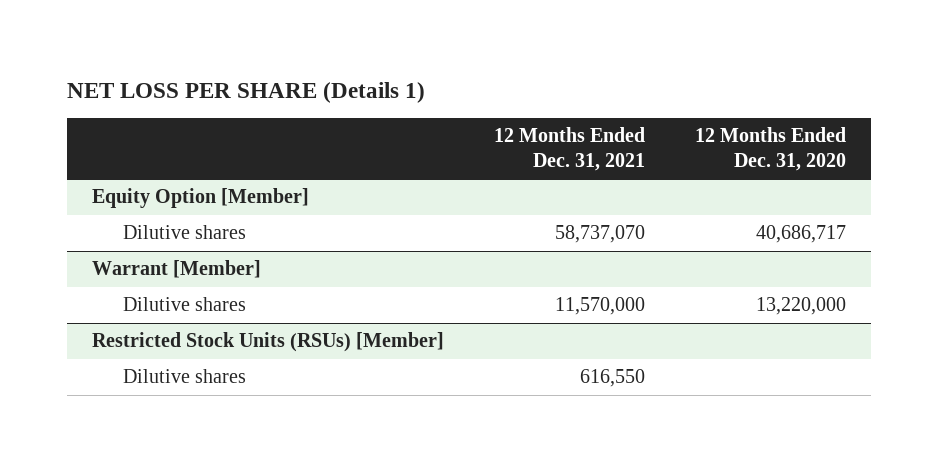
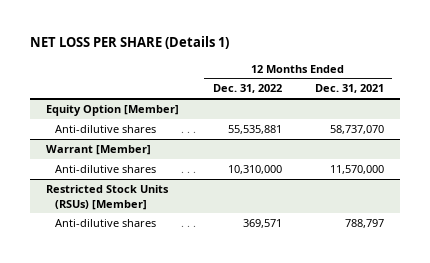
- | 12 Months Ended Dec. 31, 2021 | 12 Months Ended Dec. 31, 2020
+ | 12 Months Ended Dec. 31, 2022 | 12 Months Ended Dec. 31, 2021
@ Equity Option [Member]
- Dilutive shares | 58,737,070 | 40,686,717
+ Anti-dilutive shares | 55,535,881 | 58,737,070
@ Warrant [Member]
- Dilutive shares | 11,570,000 | 13,220,000
+ Anti-dilutive shares | 10,310,000 | 11,570,000
@ Restricted Stock Units (RSUs) [Member]
- Dilutive shares | 616,550 |
+ Anti-dilutive shares | 369,571 | 788,797

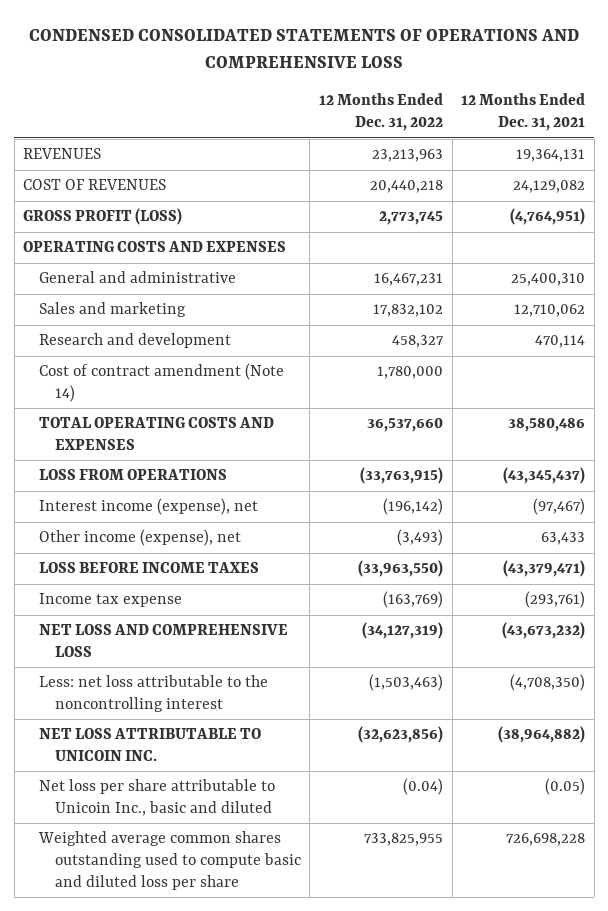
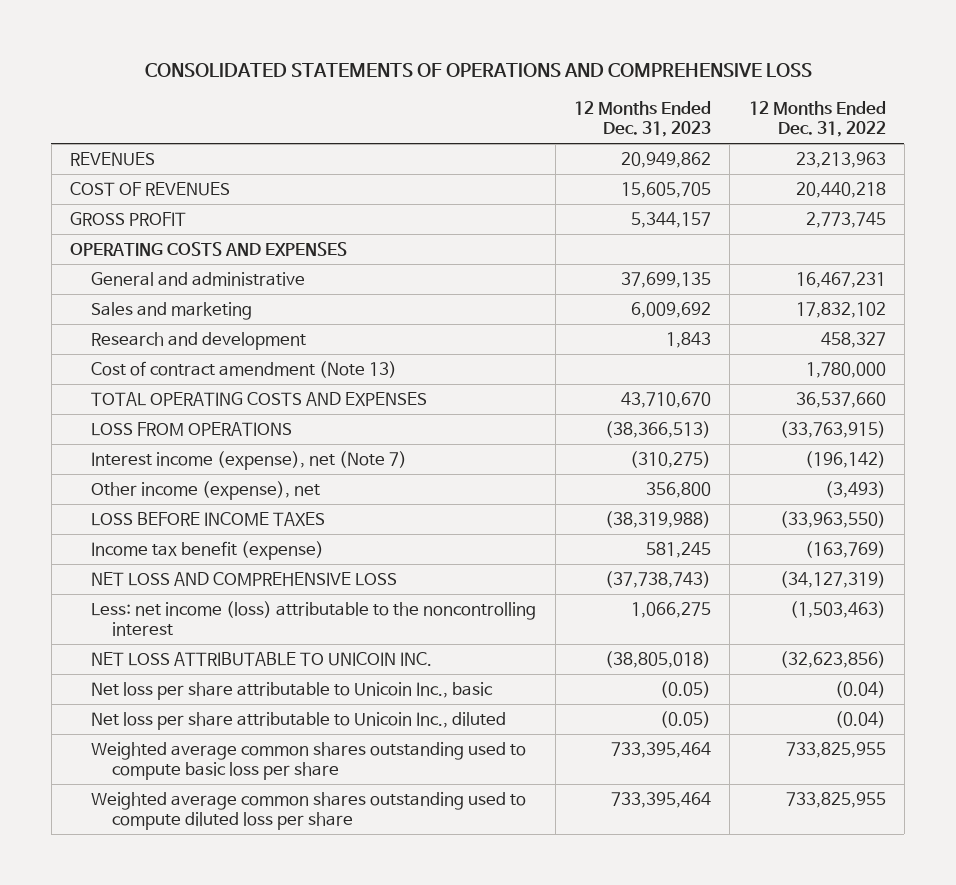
- CONDENSED CONSOLIDATED STATEMENTS OF OPERATIONS AND COMPREHENSIVE LOSS
+ CONSOLIDATED STATEMENTS OF OPERATIONS AND COMPREHENSIVE LOSS
- | 12 Months Ended Dec. 31, 2022 | 12 Months Ended Dec. 31, 2021
+ | 12 Months Ended Dec. 31, 2023 | 12 Months Ended Dec. 31, 2022
- GROSS PROFIT (LOSS) | 2,773,745 | (4,764,951)
+ GROSS PROFIT | 5,344,157 | 2,773,745
- Cost of contract amendment (Note 14) | 1,780,000 |
+ Cost of contract amendment (Note 13) | | 1,780,000
- Interest income (expense), net | (196,142) | (97,467)
+ Interest income (expense), net (Note 7) | (310,275) | (196,142)
- Income tax expense | (163,769) | (293,761)
+ Income tax benefit (expense) | 581,245 | (163,769)
- Less: net loss attributable to the noncontrolling interest | (1,503,463) | (4,708,350)
+ Less: net income (loss) attributable to the noncontrolling interest | 1,066,275 | (1,503,463)
- Net loss per share attributable to Unicoin Inc., basic and diluted | (0.04) | (0.05)
- Weighted average common shares outstanding used to compute basic and diluted loss per share | 733,825,955 | 726,698,228
+ Net loss per share attributable to Unicoin Inc., basic | (0.05) | (0.04)
+ Net loss per share attributable to Unicoin Inc., diluted | (0.05) | (0.04)
+ Weighted average common shares outstanding used to compute basic loss per share | 733,395,464 | 733,825,955
+ Weighted average common shares outstanding used to compute diluted loss per share | 733,395,464 | 733,825,955

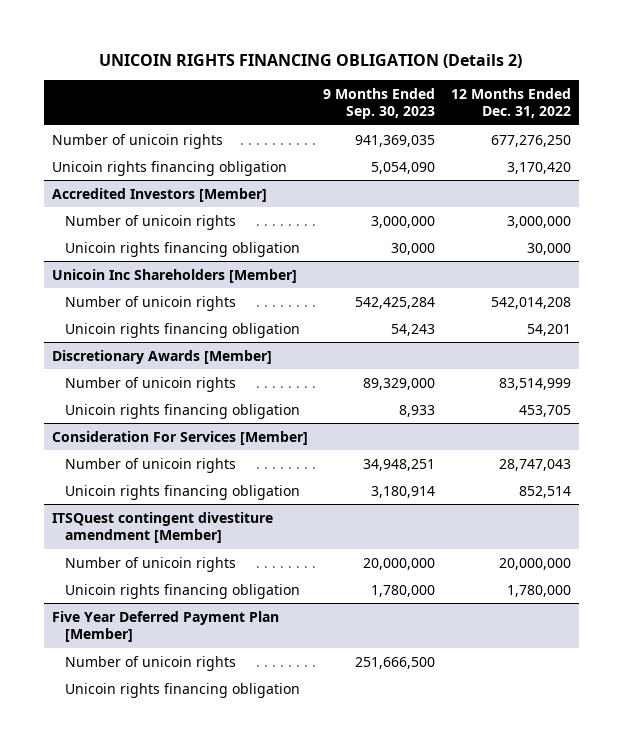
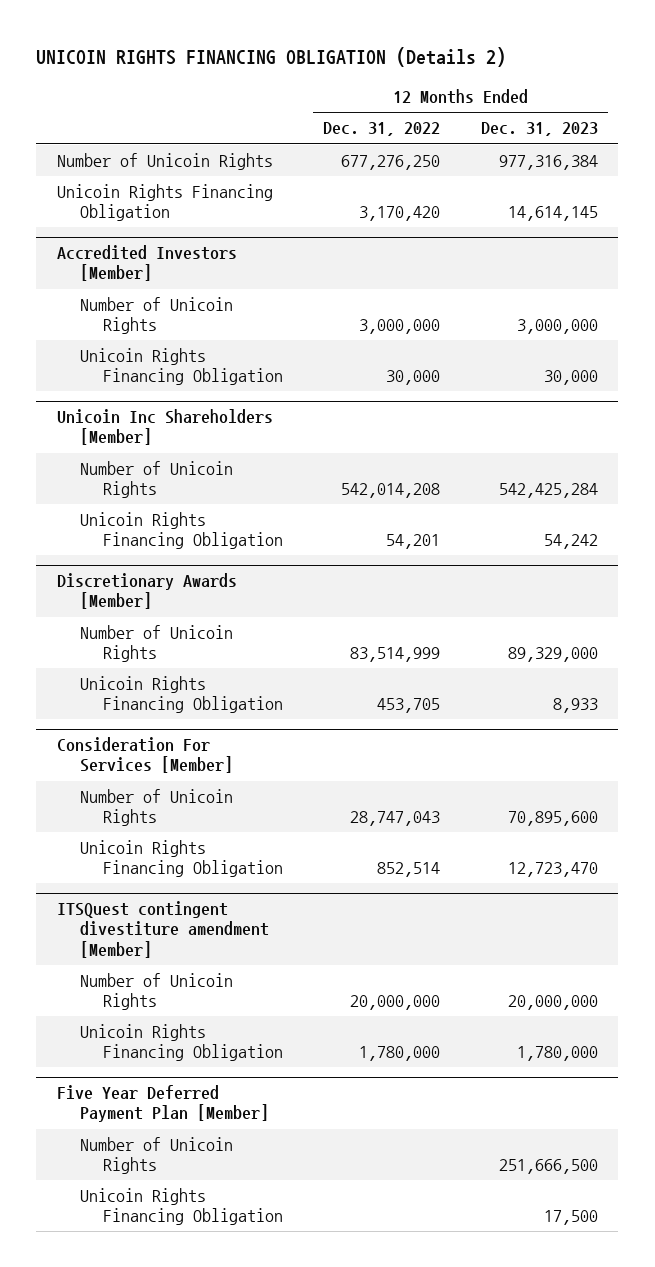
- | 9 Months Ended Sep. 30, 2023 | 12 Months Ended Dec. 31, 2022
+ | 12 Months Ended Dec. 31, 2022 | 12 Months Ended Dec. 31, 2023
- Number of unicoin rights | 941,369,035 | 677,276,250
- Unicoin rights financing obligation | 5,054,090 | 3,170,420
+ Number of Unicoin Rights | 677,276,250 | 977,316,384
+ Unicoin Rights Financing Obligation | 3,170,420 | 14,614,145
@ Accredited Investors [Member]
- Number of unicoin rights | 3,000,000 | 3,000,000
- Unicoin rights financing obligation | 30,000 | 30,000
+ Number of Unicoin Rights | 3,000,000 | 3,000,000
+ Unicoin Rights Financing Obligation | 30,000 | 30,000
@ Unicoin Inc Shareholders [Member]
- Number of unicoin rights | 542,425,284 | 542,014,208
- Unicoin rights financing obligation | 54,243 | 54,201
+ Number of Unicoin Rights | 542,014,208 | 542,425,284
+ Unicoin Rights Financing Obligation | 54,201 | 54,242
@ Discretionary Awards [Member]
- Number of unicoin rights | 89,329,000 | 83,514,999
- Unicoin rights financing obligation | 8,933 | 453,705
+ Number of Unicoin Rights | 83,514,999 | 89,329,000
+ Unicoin Rights Financing Obligation | 453,705 | 8,933
@ Consideration For Services [Member]
- Number of unicoin rights | 34,948,251 | 28,747,043
- Unicoin rights financing obligation | 3,180,914 | 852,514
+ Number of Unicoin Rights | 28,747,043 | 70,895,600
+ Unicoin Rights Financing Obligation | 852,514 | 12,723,470
@ ITSQuest contingent divestiture amendment [Member]
- Number of unicoin rights | 20,000,000 | 20,000,000
- Unicoin rights financing obligation | 1,780,000 | 1,780,000
+ Number of Unicoin Rights | 20,000,000 | 20,000,000
+ Unicoin Rights Financing Obligation | 1,780,000 | 1,780,000
@ Five Year Deferred Payment Plan [Member]
- Number of unicoin rights | 251,666,500 |
- Unicoin rights financing obligation
+ Number of Unicoin Rights | | 251,666,500
+ Unicoin Rights Financing Obligation | | 17,500

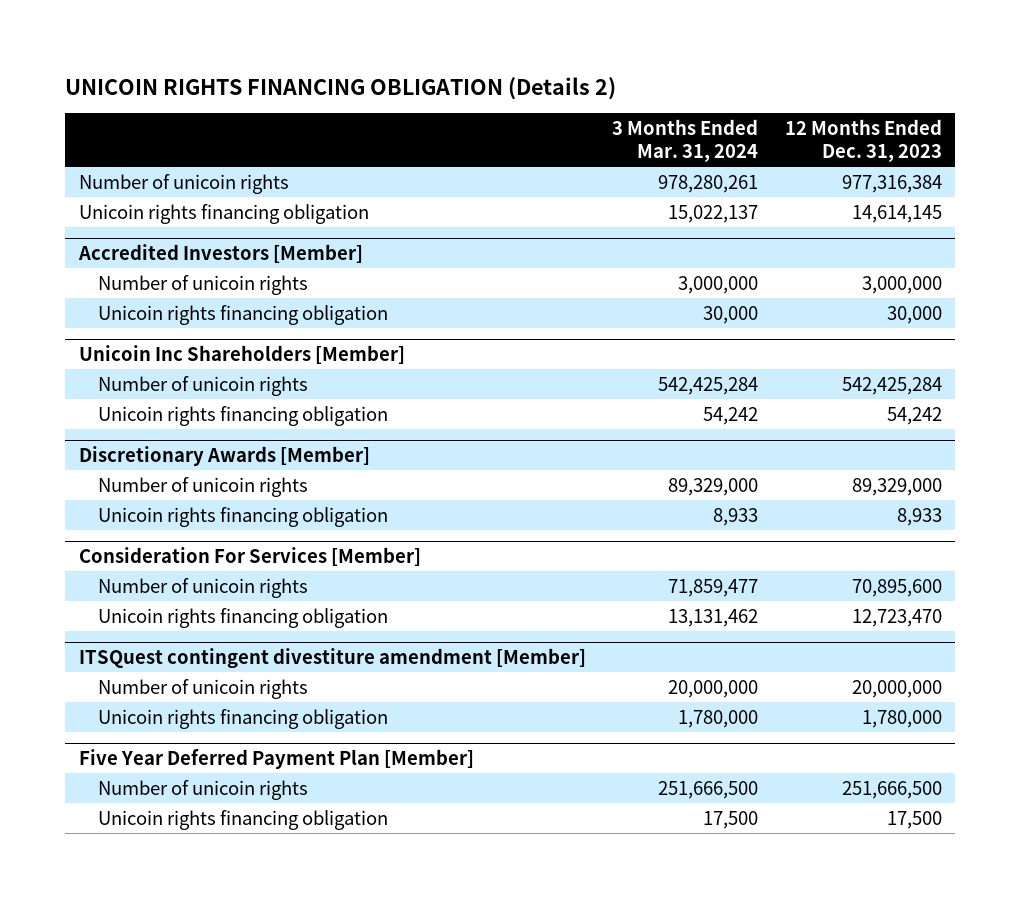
- | 12 Months Ended Dec. 31, 2022 | 12 Months Ended Dec. 31, 2023
+ | 3 Months Ended Mar. 31, 2024 | 12 Months Ended Dec. 31, 2023
- Number of Unicoin Rights | 677,276,250 | 977,316,384
- Unicoin Rights Financing Obligation | 3,170,420 | 14,614,145
+ Number of unicoin rights | 978,280,261 | 977,316,384
+ Unicoin rights financing obligation | 15,022,137 | 14,614,145
@ Accredited Investors [Member]
- Number of Unicoin Rights | 3,000,000 | 3,000,000
- Unicoin Rights Financing Obligation | 30,000 | 30,000
+ Number of unicoin rights | 3,000,000 | 3,000,000
+ Unicoin rights financing obligation | 30,000 | 30,000
@ Unicoin Inc Shareholders [Member]
- Number of Unicoin Rights | 542,014,208 | 542,425,284
- Unicoin Rights Financing Obligation | 54,201 | 54,242
+ Number of unicoin rights | 542,425,284 | 542,425,284
+ Unicoin rights financing obligation | 54,242 | 54,242
@ Discretionary Awards [Member]
- Number of Unicoin Rights | 83,514,999 | 89,329,000
- Unicoin Rights Financing Obligation | 453,705 | 8,933
+ Number of unicoin rights | 89,329,000 | 89,329,000
+ Unicoin rights financing obligation | 8,933 | 8,933
@ Consideration For Services [Member]
- Number of Unicoin Rights | 28,747,043 | 70,895,600
- Unicoin Rights Financing Obligation | 852,514 | 12,723,470
+ Number of unicoin rights | 71,859,477 | 70,895,600
+ Unicoin rights financing obligation | 13,131,462 | 12,723,470
@ ITSQuest contingent divestiture amendment [Member]
- Number of Unicoin Rights | 20,000,000 | 20,000,000
- Unicoin Rights Financing Obligation | 1,780,000 | 1,780,000
+ Number of unicoin rights | 20,000,000 | 20,000,000
+ Unicoin rights financing obligation | 1,780,000 | 1,780,000
@ Five Year Deferred Payment Plan [Member]
- Number of Unicoin Rights | | 251,666,500
- Unicoin Rights Financing Obligation | | 17,500
+ Number of unicoin rights | 251,666,500 | 251,666,500
+ Unicoin rights financing obligation | 17,500 | 17,500

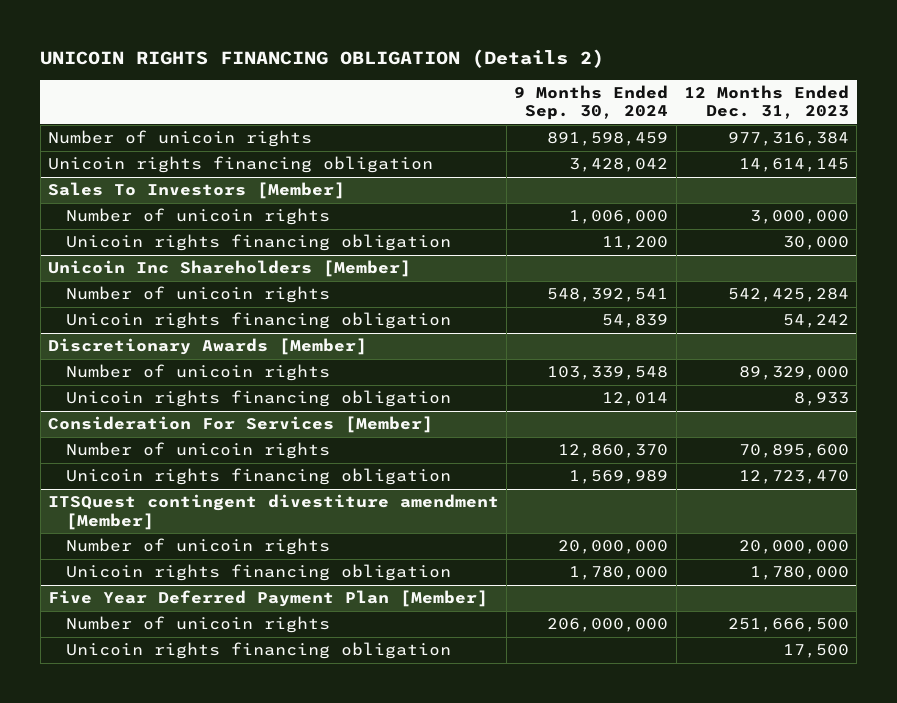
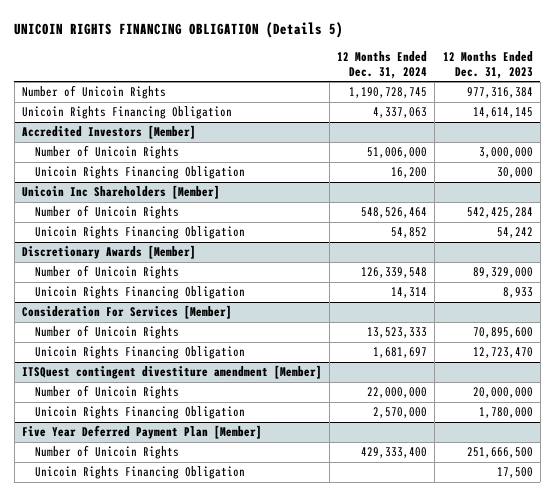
- UNICOIN RIGHTS FINANCING OBLIGATION (Details 2)
+ UNICOIN RIGHTS FINANCING OBLIGATION (Details 5)
- | 9 Months Ended Sep. 30, 2024 | 12 Months Ended Dec. 31, 2023
+ | 12 Months Ended Dec. 31, 2024 | 12 Months Ended Dec. 31, 2023
- Number of unicoin rights | 891,598,459 | 977,316,384
- Unicoin rights financing obligation | 3,428,042 | 14,614,145
- Sales To Investors [Member]
- Number of unicoin rights | 1,006,000 | 3,000,000
- Unicoin rights financing obligation | 11,200 | 30,000
+ Number of Unicoin Rights | 1,190,728,745 | 977,316,384
+ Unicoin Rights Financing Obligation | 4,337,063 | 14,614,145
+ Accredited Investors [Member]
+ Number of Unicoin Rights | 51,006,000 | 3,000,000
+ Unicoin Rights Financing Obligation | 16,200 | 30,000
@ Unicoin Inc Shareholders [Member]
- Number of unicoin rights | 548,392,541 | 542,425,284
- Unicoin rights financing obligation | 54,839 | 54,242
+ Number of Unicoin Rights | 548,526,464 | 542,425,284
+ Unicoin Rights Financing Obligation | 54,852 | 54,242
@ Discretionary Awards [Member]
- Number of unicoin rights | 103,339,548 | 89,329,000
- Unicoin rights financing obligation | 12,014 | 8,933
+ Number of Unicoin Rights | 126,339,548 | 89,329,000
+ Unicoin Rights Financing Obligation | 14,314 | 8,933
@ Consideration For Services [Member]
- Number of unicoin rights | 12,860,370 | 70,895,600
- Unicoin rights financing obligation | 1,569,989 | 12,723,470
+ Number of Unicoin Rights | 13,523,333 | 70,895,600
+ Unicoin Rights Financing Obligation | 1,681,697 | 12,723,470
@ ITSQuest contingent divestiture amendment [Member]
- Number of unicoin rights | 20,000,000 | 20,000,000
- Unicoin rights financing obligation | 1,780,000 | 1,780,000
+ Number of Unicoin Rights | 22,000,000 | 20,000,000
+ Unicoin Rights Financing Obligation | 2,570,000 | 1,780,000
@ Five Year Deferred Payment Plan [Member]
- Number of unicoin rights | 206,000,000 | 251,666,500
- Unicoin rights financing obligation | | 17,500
+ Number of Unicoin Rights | 429,333,400 | 251,666,500
+ Unicoin Rights Financing Obligation | | 17,500

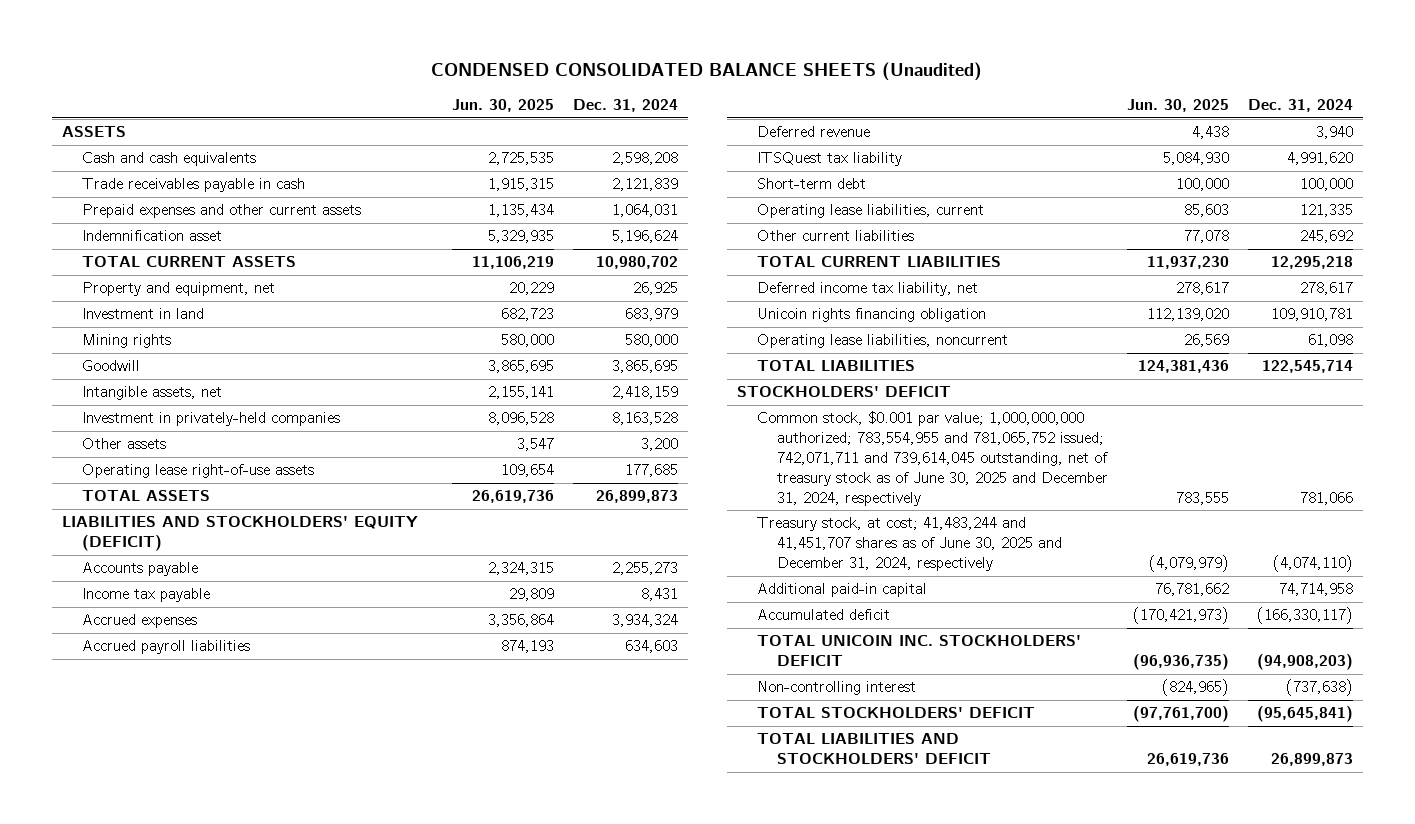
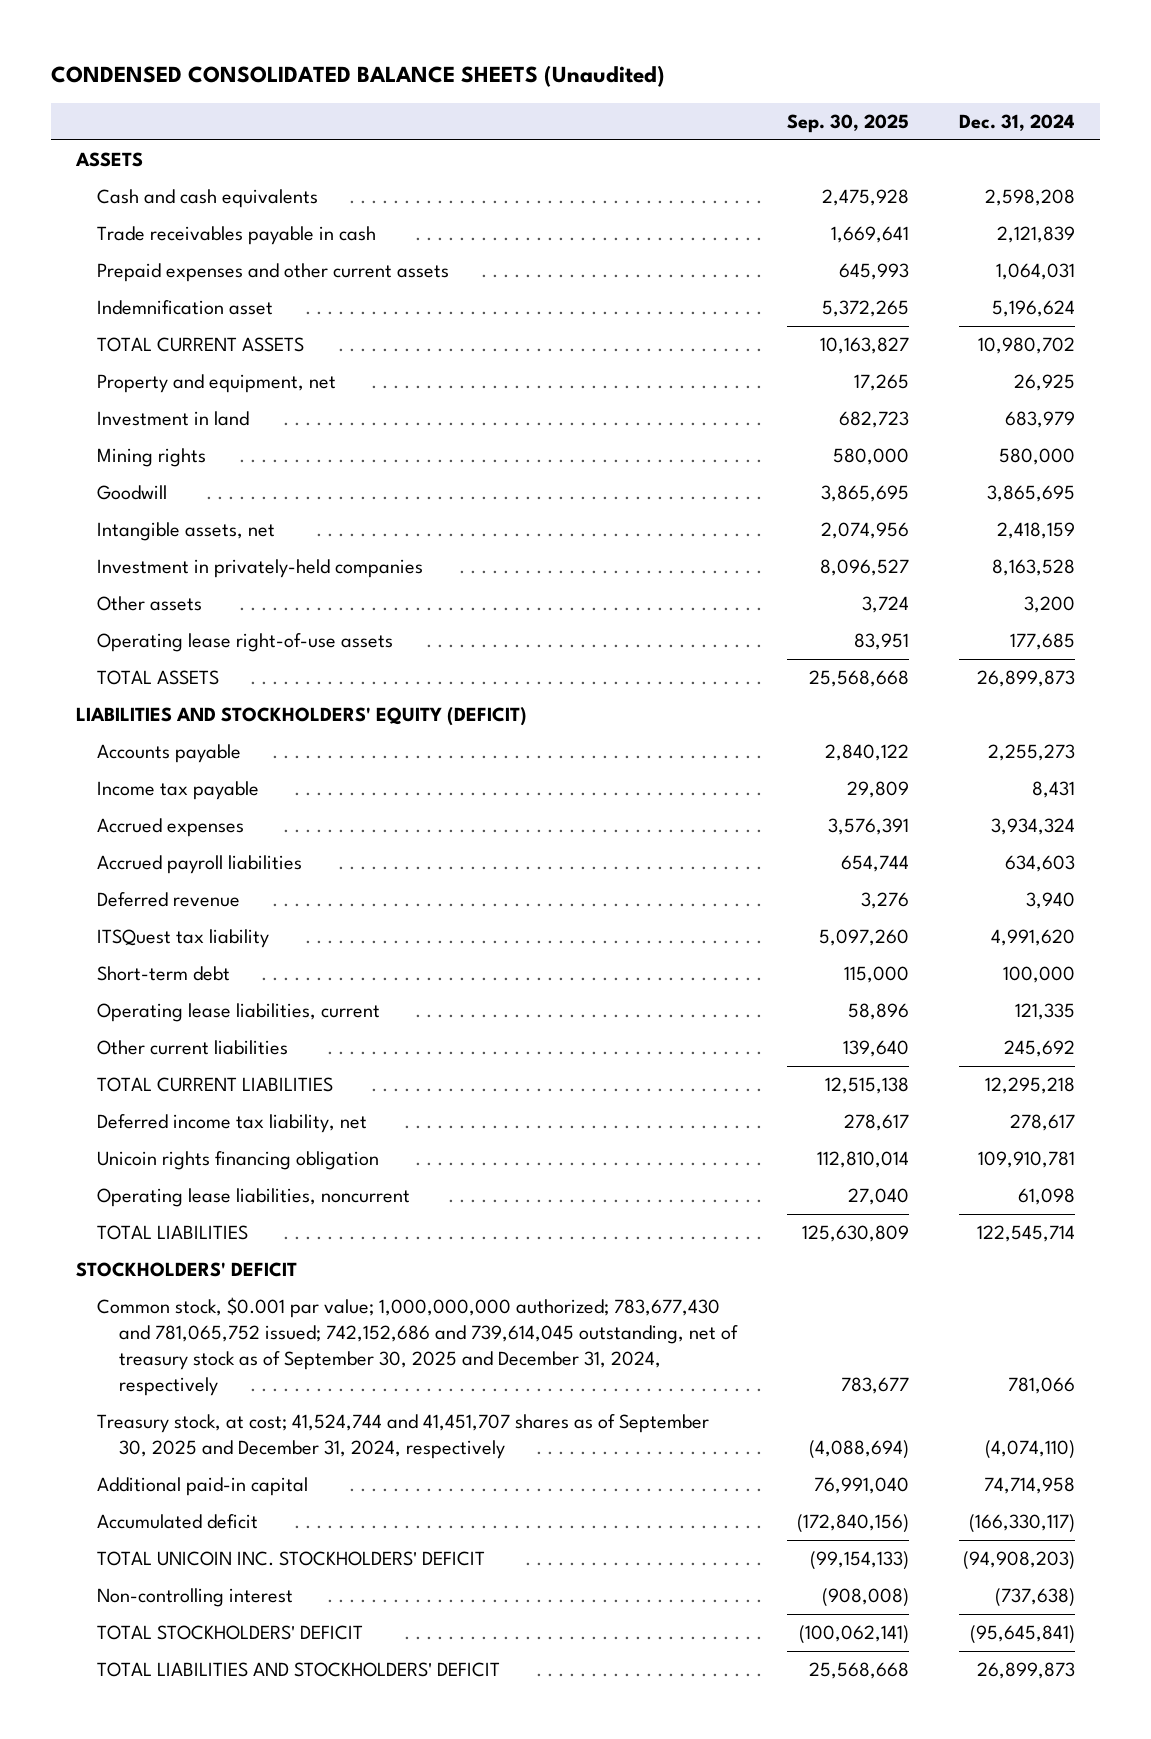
- | Jun. 30, 2025 | Dec. 31, 2024
+ | Sep. 30, 2025 | Dec. 31, 2024
- Common stock, $0.001 par value; 1,000,000,000 authorized; 783,554,955 and 781,065,752 issued; 742,071,711 and 739,614,045 outstanding, net of treasury stock as of June 30, 2025 and December 31, 2024, respectively | 783,555 | 781,066
- Treasury stock, at cost; 41,483,244 and 41,451,707 shares as of June 30, 2025 and December 31, 2024, respectively | (4,079,979) | (4,074,110)
+ Common stock, $0.001 par value; 1,000,000,000 authorized; 783,677,430 and 781,065,752 issued; 742,152,686 and 739,614,045 outstanding, net of treasury stock as of September 30, 2025 and December 31, 2024, respectively | 783,677 | 781,066
+ Treasury stock, at cost; 41,524,744 and 41,451,707 shares as of September 30, 2025 and December 31, 2024, respectively | (4,088,694) | (4,074,110)

